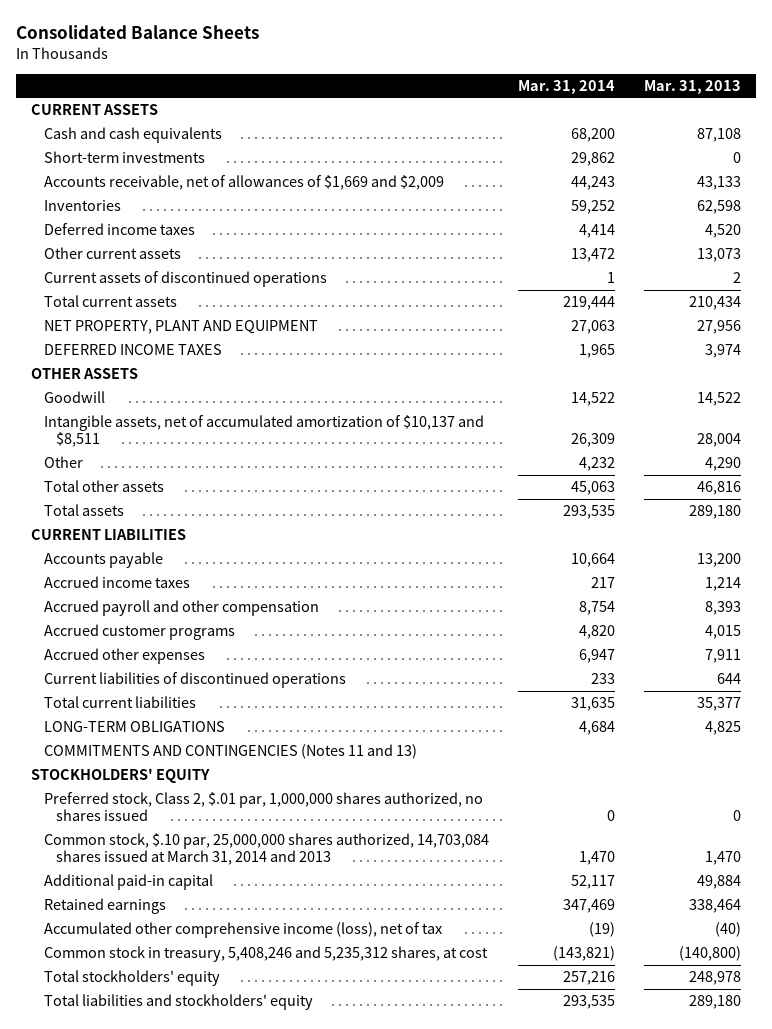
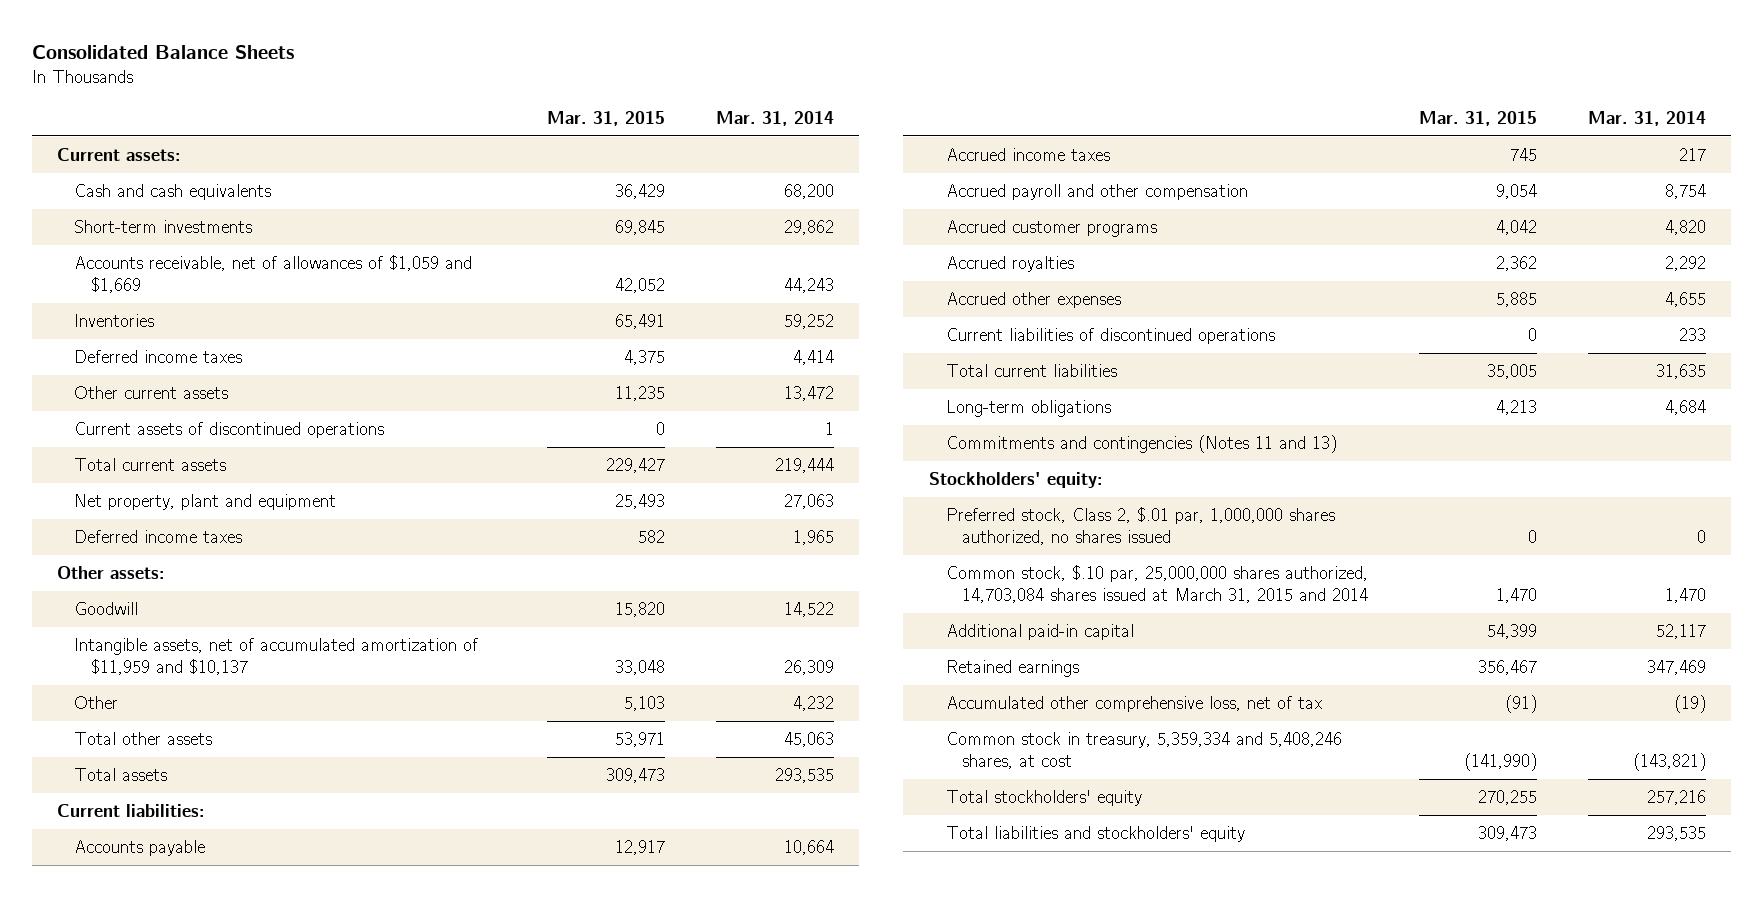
- | Mar. 31, 2014 | Mar. 31, 2013
+ | Mar. 31, 2015 | Mar. 31, 2014
- CURRENT ASSETS
+ Current assets:
- Accounts receivable, net of allowances of $1,669 and $2,009 | 44,243 | 43,133
+ Accounts receivable, net of allowances of $1,059 and $1,669 | 42,052 | 44,243
- NET PROPERTY, PLANT AND EQUIPMENT | 27,063 | 27,956
- DEFERRED INCOME TAXES | 1,965 | 3,974
- OTHER ASSETS
+ Net property, plant and equipment | 25,493 | 27,063
+ Deferred income taxes | 582 | 1,965
+ Other assets:
- Intangible assets, net of accumulated amortization of $10,137 and $8,511 | 26,309 | 28,004
+ Intangible assets, net of accumulated amortization of $11,959 and $10,137 | 33,048 | 26,309
- CURRENT LIABILITIES
+ Current liabilities:
- Accrued other expenses | 6,947 | 7,911
+ Accrued royalties | 2,362 | 2,292
+ Accrued other expenses | 5,885 | 4,655
- LONG-TERM OBLIGATIONS | 4,684 | 4,825
- COMMITMENTS AND CONTINGENCIES (Notes 11 and 13)
- STOCKHOLDERS' EQUITY
+ Long-term obligations | 4,213 | 4,684
+ Commitments and contingencies (Notes 11 and 13)
+ Stockholders' equity:
- Common stock, $.10 par, 25,000,000 shares authorized, 14,703,084 shares issued at March 31, 2014 and 2013 | 1,470 | 1,470
+ Common stock, $.10 par, 25,000,000 shares authorized, 14,703,084 shares issued at March 31, 2015 and 2014 | 1,470 | 1,470
- Accumulated other comprehensive income (loss), net of tax | (19) | (40)
- Common stock in treasury, 5,408,246 and 5,235,312 shares, at cost | (143,821) | (140,800)
+ Accumulated other comprehensive loss, net of tax | (91) | (19)
+ Common stock in treasury, 5,359,334 and 5,408,246 shares, at cost | (141,990) | (143,821)

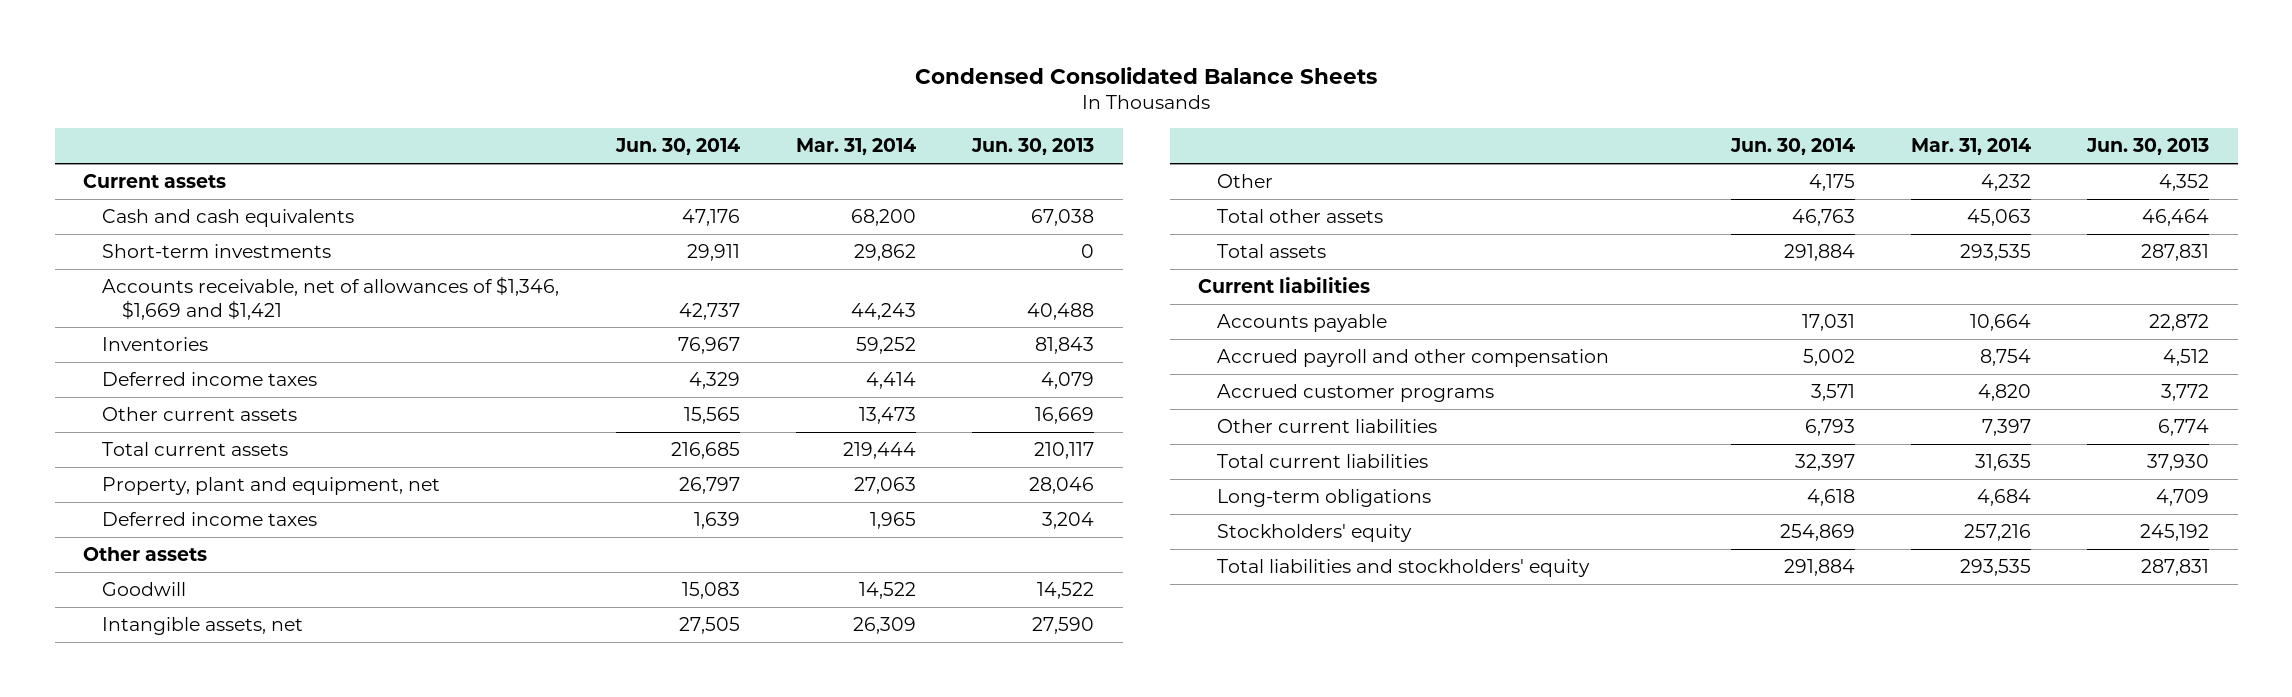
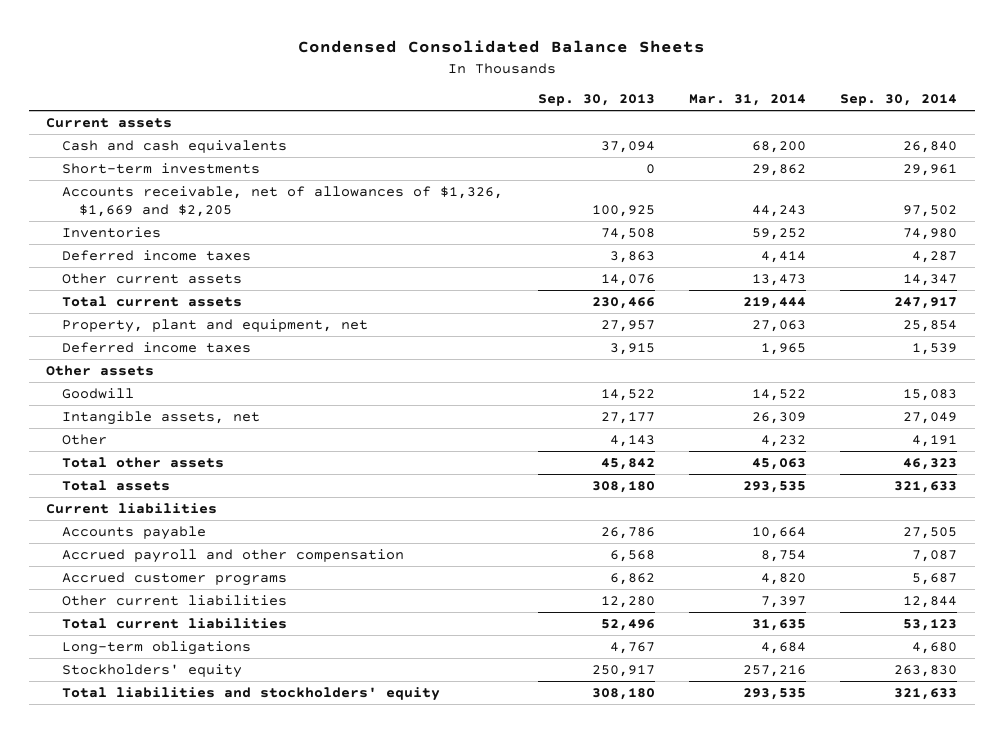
- | Jun. 30, 2014 | Mar. 31, 2014 | Jun. 30, 2013
+ | Sep. 30, 2013 | Mar. 31, 2014 | Sep. 30, 2014
- Accounts receivable, net of allowances of $1,346, $1,669 and $1,421 | 42,737 | 44,243 | 40,488
+ Accounts receivable, net of allowances of $1,326, $1,669 and $2,205 | 100,925 | 44,243 | 97,502

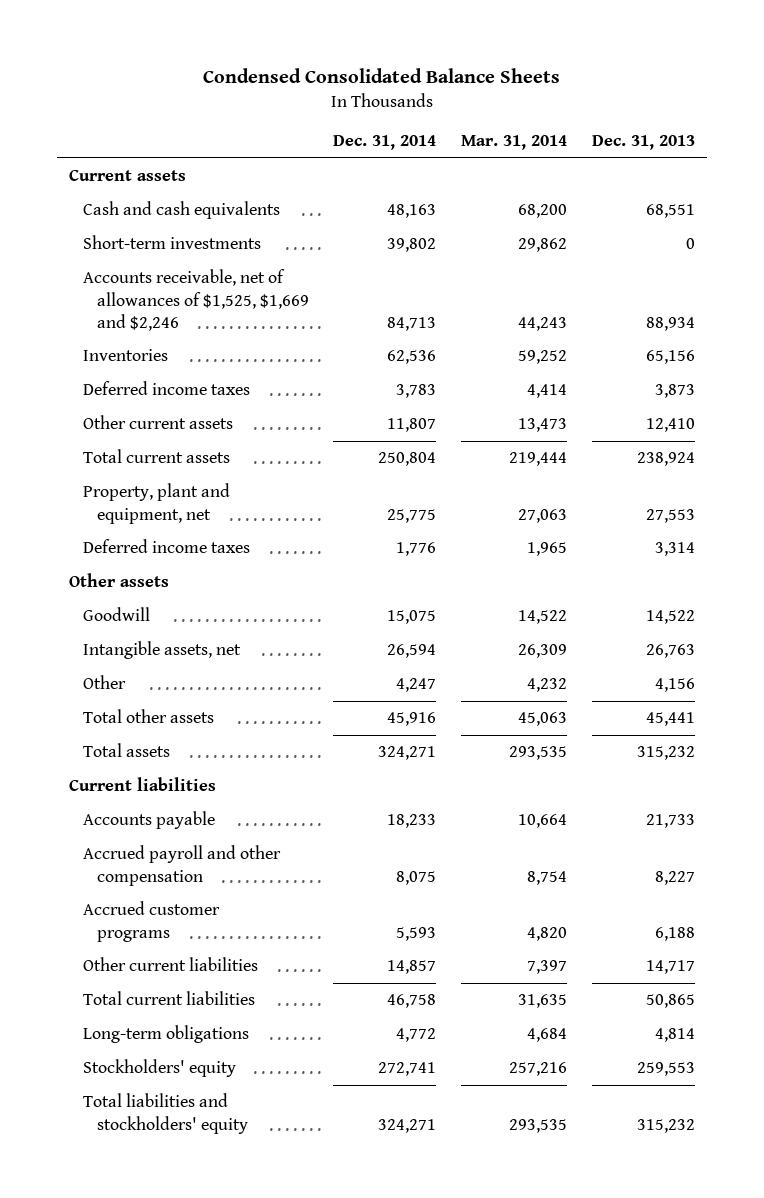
- | Sep. 30, 2013 | Mar. 31, 2014 | Sep. 30, 2014
+ | Dec. 31, 2014 | Mar. 31, 2014 | Dec. 31, 2013
- Accounts receivable, net of allowances of $1,326, $1,669 and $2,205 | 100,925 | 44,243 | 97,502
+ Accounts receivable, net of allowances of $1,525, $1,669 and $2,246 | 84,713 | 44,243 | 88,934

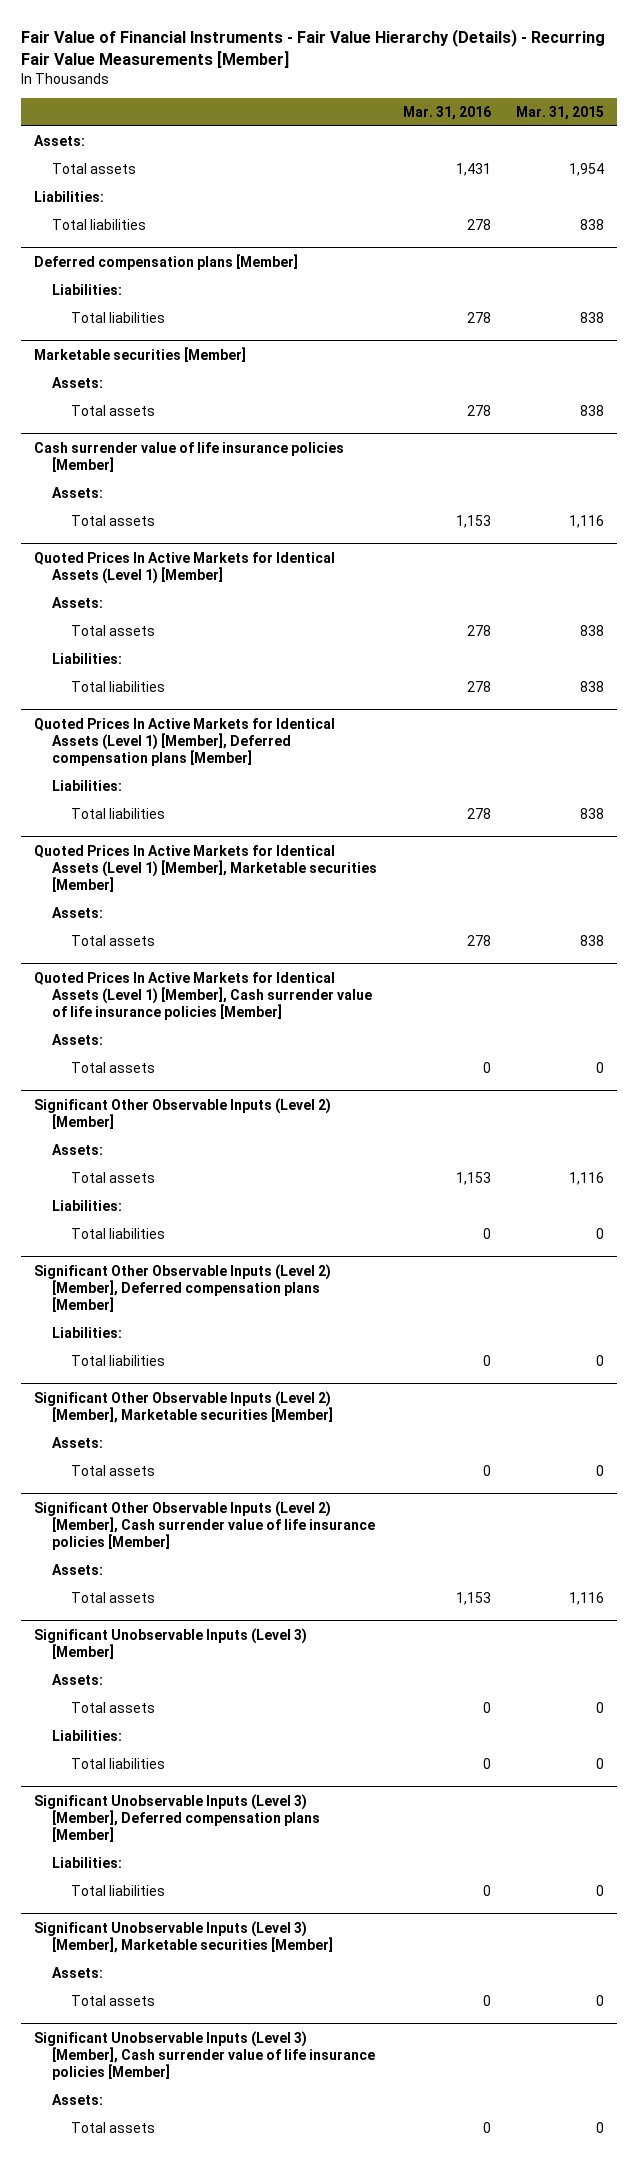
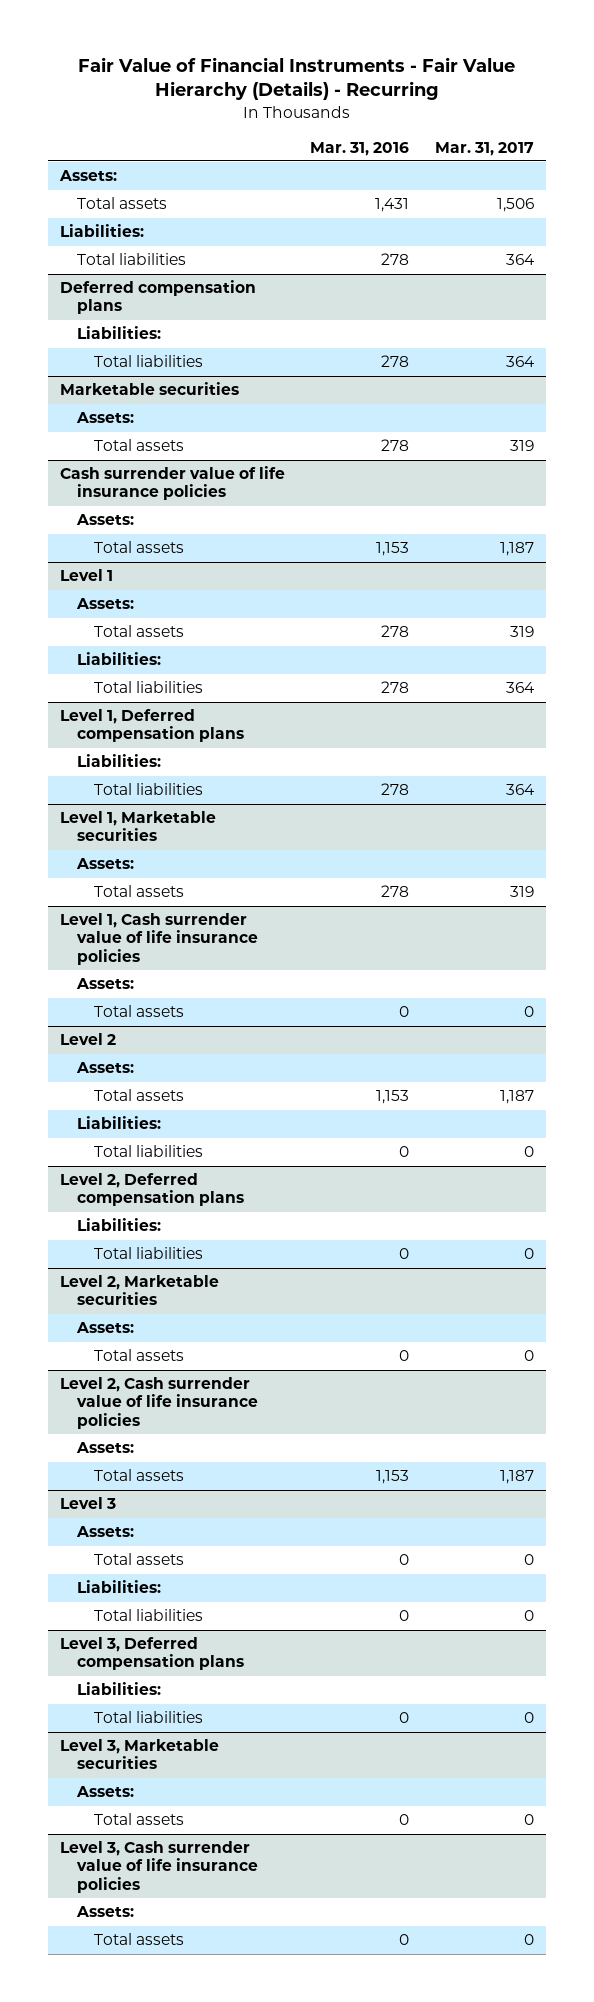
- Fair Value of Financial Instruments - Fair Value Hierarchy (Details) - Recurring Fair Value Measurements [Member]
+ Fair Value of Financial Instruments - Fair Value Hierarchy (Details) - Recurring
- | Mar. 31, 2016 | Mar. 31, 2015
+ | Mar. 31, 2016 | Mar. 31, 2017
- Deferred compensation plans [Member]
+ Deferred compensation plans
- Marketable securities [Member]
+ Marketable securities
- Cash surrender value of life insurance policies [Member]
+ Cash surrender value of life insurance policies
- Quoted Prices In Active Markets for Identical Assets (Level 1) [Member]
+ Level 1
- Quoted Prices In Active Markets for Identical Assets (Level 1) [Member], Deferred compensation plans [Member]
+ Level 1, Deferred compensation plans
- Quoted Prices In Active Markets for Identical Assets (Level 1) [Member], Marketable securities [Member]
+ Level 1, Marketable securities
- Quoted Prices In Active Markets for Identical Assets (Level 1) [Member], Cash surrender value of life insurance policies [Member]
+ Level 1, Cash surrender value of life insurance policies
- Significant Other Observable Inputs (Level 2) [Member]
+ Level 2
- Significant Other Observable Inputs (Level 2) [Member], Deferred compensation plans [Member]
+ Level 2, Deferred compensation plans
- Significant Other Observable Inputs (Level 2) [Member], Marketable securities [Member]
+ Level 2, Marketable securities
- Significant Other Observable Inputs (Level 2) [Member], Cash surrender value of life insurance policies [Member]
+ Level 2, Cash surrender value of life insurance policies
- Significant Unobservable Inputs (Level 3) [Member]
+ Level 3
- Significant Unobservable Inputs (Level 3) [Member], Deferred compensation plans [Member]
+ Level 3, Deferred compensation plans
- Significant Unobservable Inputs (Level 3) [Member], Marketable securities [Member]
+ Level 3, Marketable securities
- Significant Unobservable Inputs (Level 3) [Member], Cash surrender value of life insurance policies [Member]
+ Level 3, Cash surrender value of life insurance policies

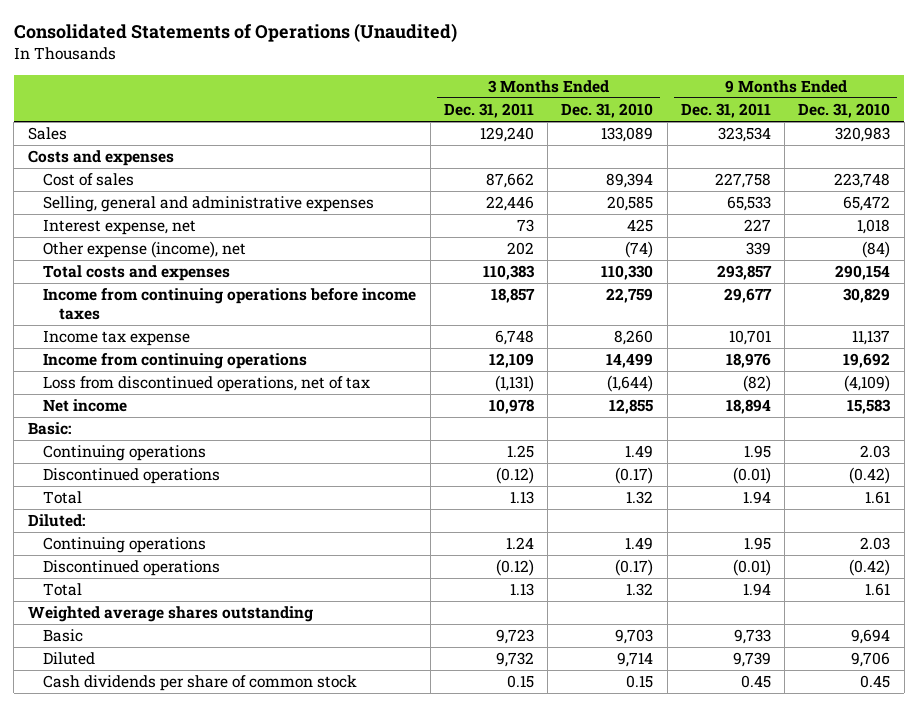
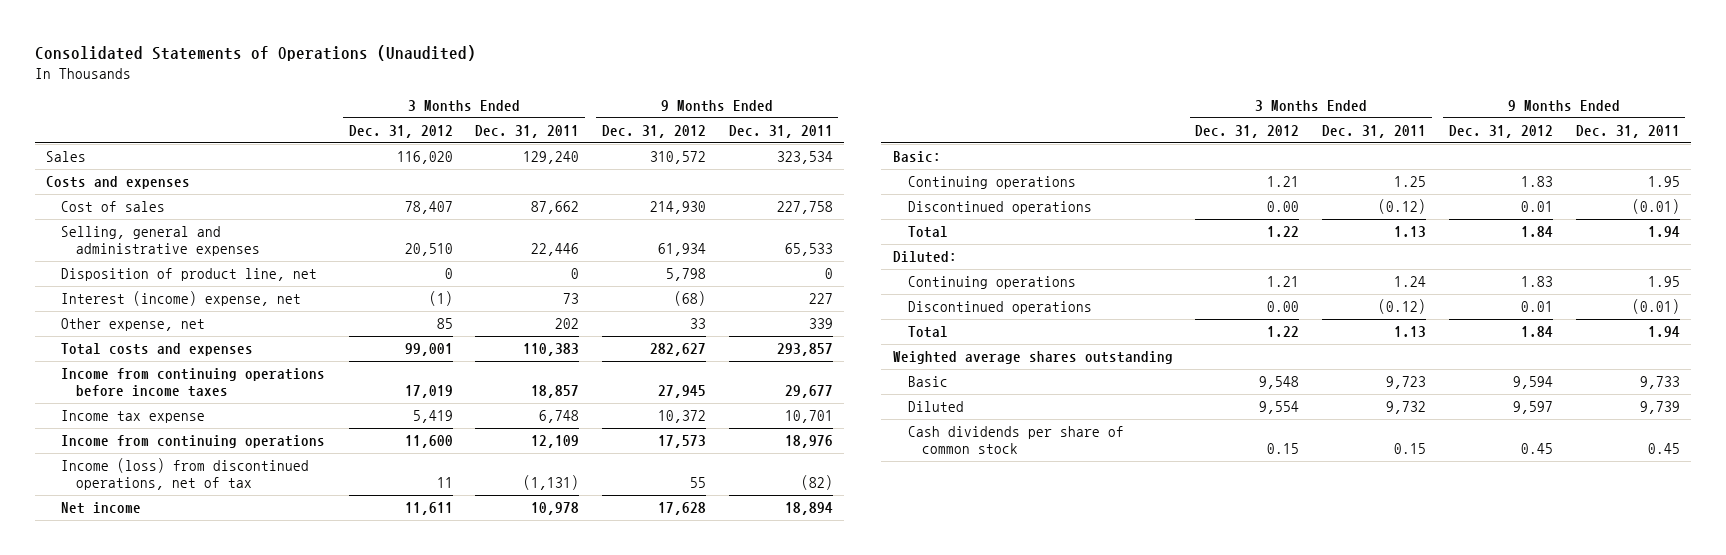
- | 3 Months Ended Dec. 31, 2011 | 3 Months Ended Dec. 31, 2010 | 9 Months Ended Dec. 31, 2011 | 9 Months Ended Dec. 31, 2010
+ | 3 Months Ended Dec. 31, 2012 | 3 Months Ended Dec. 31, 2011 | 9 Months Ended Dec. 31, 2012 | 9 Months Ended Dec. 31, 2011
- Interest expense, net | 73 | 425 | 227 | 1,018
- Other expense (income), net | 202 | (74) | 339 | (84)
+ Disposition of product line, net | 0 | 0 | 5,798 | 0
+ Interest (income) expense, net | (1) | 73 | (68) | 227
+ Other expense, net | 85 | 202 | 33 | 339
- Loss from discontinued operations, net of tax | (1,131) | (1,644) | (82) | (4,109)
+ Income (loss) from discontinued operations, net of tax | 11 | (1,131) | 55 | (82)

